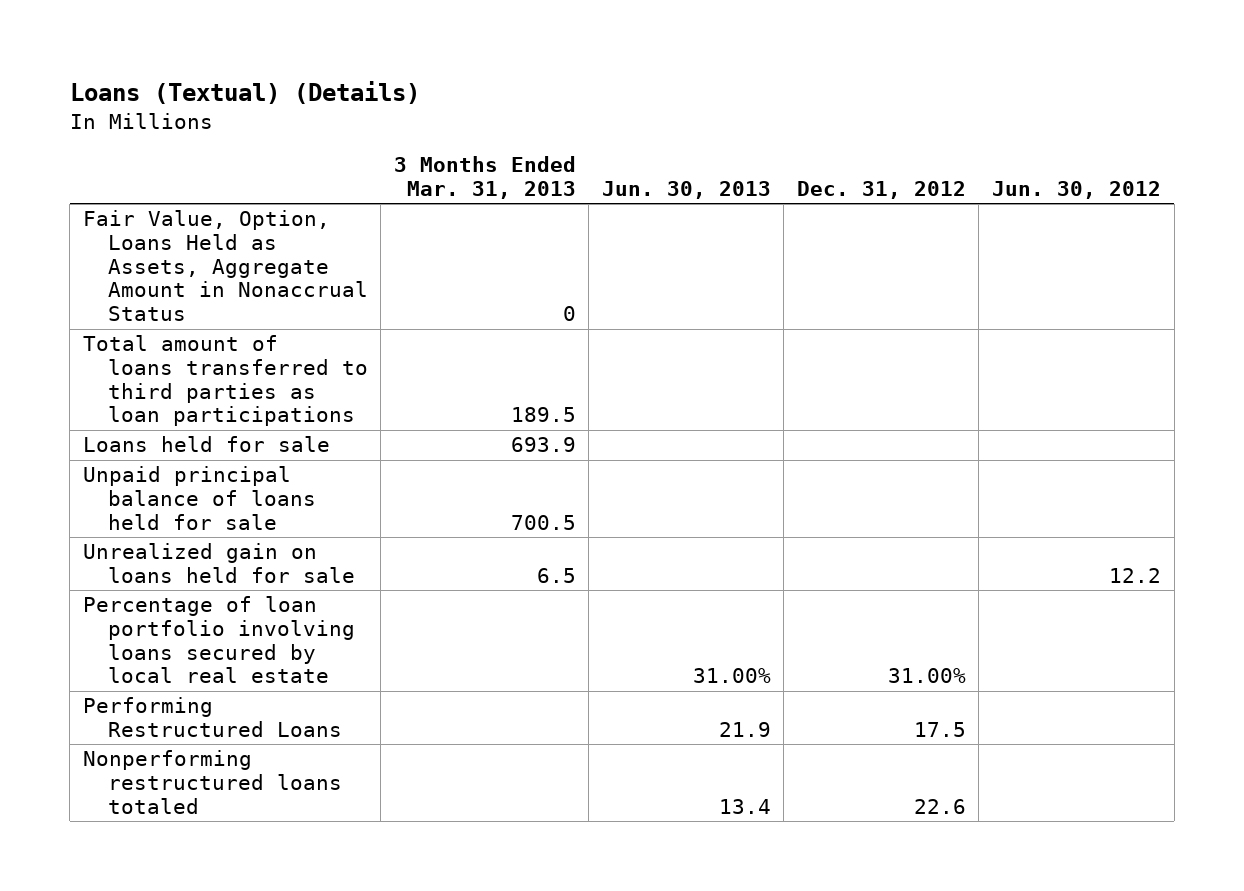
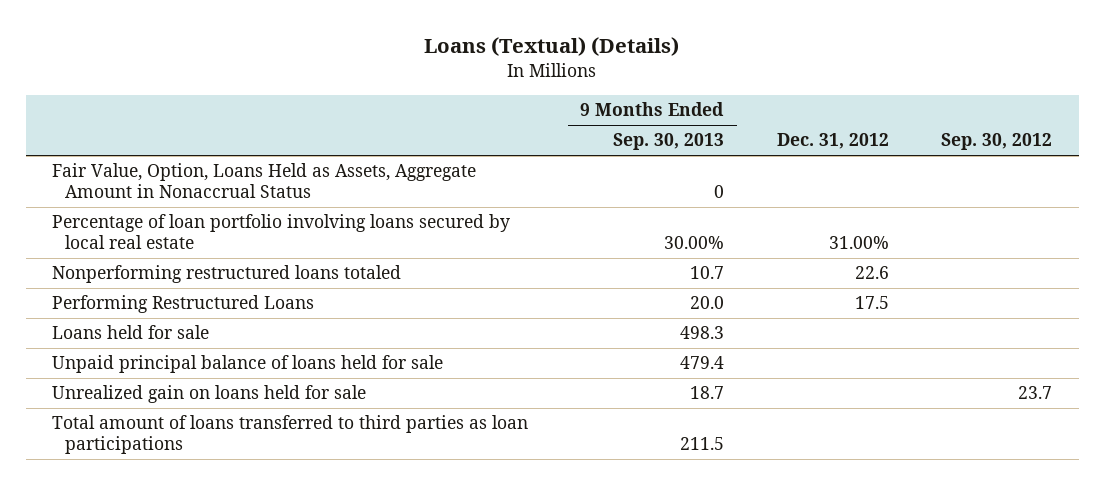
- | 3 Months Ended Mar. 31, 2013 | Jun. 30, 2013 | Dec. 31, 2012 | Jun. 30, 2012
+ | 9 Months Ended Sep. 30, 2013 | Dec. 31, 2012 | Sep. 30, 2012
moved up: Percentage of loan portfolio involving loans secured by local real estate | 30.00% | 31.00% |
moved up: Nonperforming restructured loans totaled | 10.7 | 22.6 |
moved up: Performing Restructured Loans | 20.0 | 17.5 |
moved down: Total amount of loans transferred to third parties as loan participations | 211.5 | |

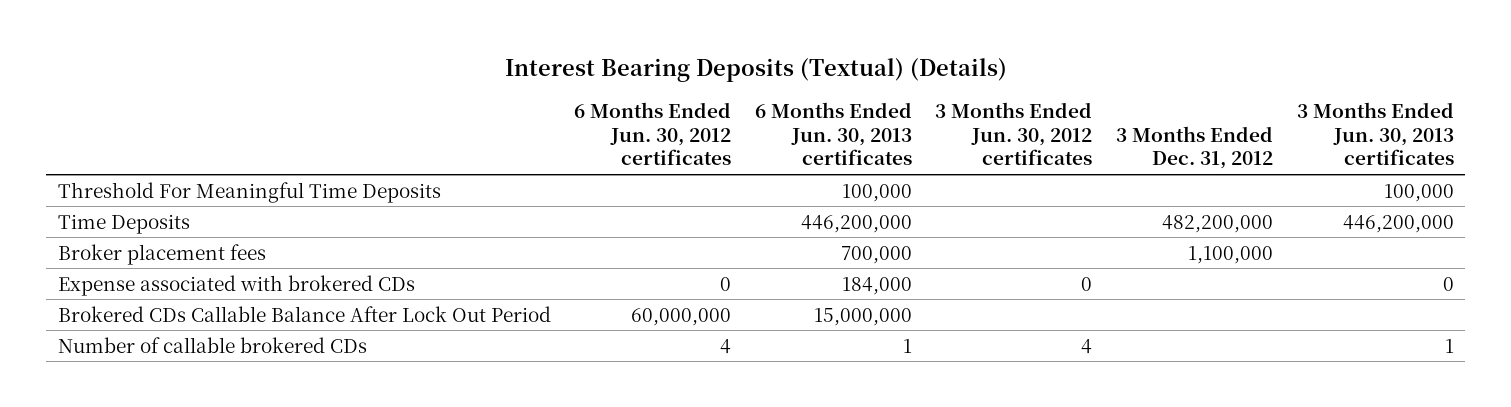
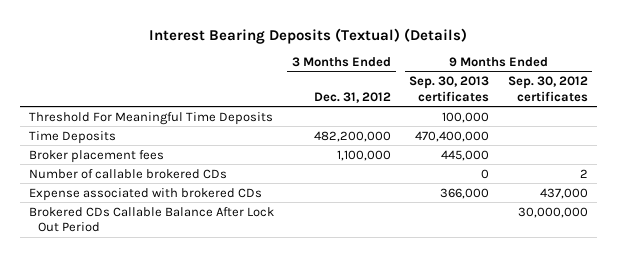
- | 6 Months Ended Jun. 30, 2012 certificates | 6 Months Ended Jun. 30, 2013 certificates | 3 Months Ended Jun. 30, 2012 certificates | 3 Months Ended Dec. 31, 2012 | 3 Months Ended Jun. 30, 2013 certificates
+ | 3 Months Ended Dec. 31, 2012 | 9 Months Ended Sep. 30, 2013 certificates | 9 Months Ended Sep. 30, 2012 certificates
moved up: Number of callable brokered CDs | | 0 | 2

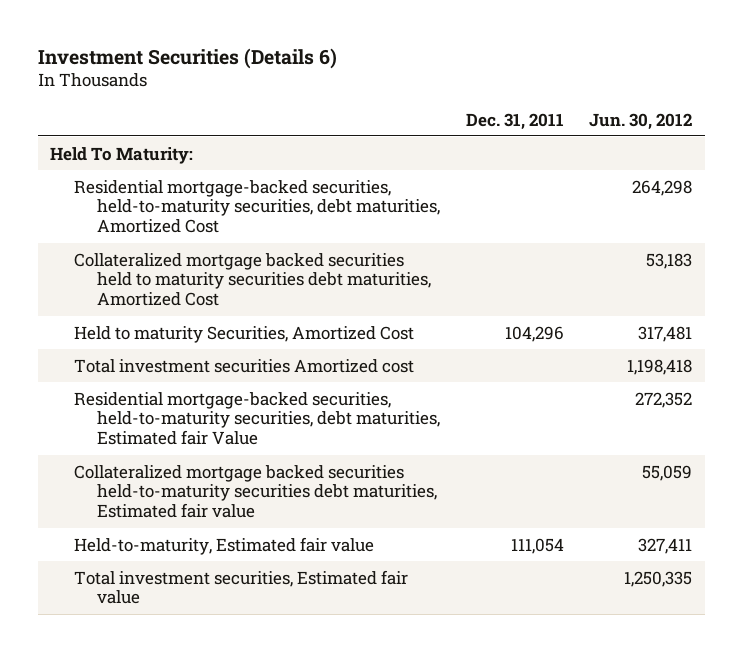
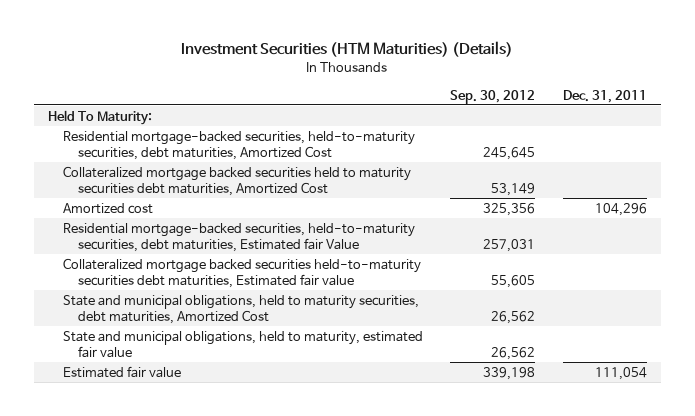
- Investment Securities (Details 6)
+ Investment Securities (HTM Maturities) (Details)
- | Dec. 31, 2011 | Jun. 30, 2012
+ | Sep. 30, 2012 | Dec. 31, 2011
- Held to maturity Securities, Amortized Cost | 104,296 | 317,481
- Total investment securities Amortized cost | | 1,198,418
+ Amortized cost | 325,356 | 104,296
- Held-to-maturity, Estimated fair value | 111,054 | 327,411
- Total investment securities, Estimated fair value | | 1,250,335
+ State and municipal obligations, held to maturity securities, debt maturities, Amortized Cost | 26,562 |
+ State and municipal obligations, held to maturity, estimated fair value | 26,562 |
+ Estimated fair value | 339,198 | 111,054

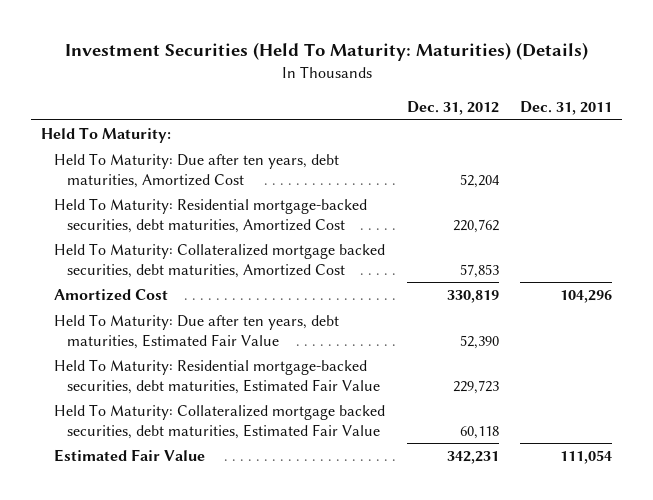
- Investment Securities (HTM Maturities) (Details)
+ Investment Securities (Held To Maturity: Maturities) (Details)
- | Sep. 30, 2012 | Dec. 31, 2011
+ | Dec. 31, 2012 | Dec. 31, 2011
- Residential mortgage-backed securities, held-to-maturity securities, debt maturities, Amortized Cost | 245,645 |
- Collateralized mortgage backed securities held to maturity securities debt maturities, Amortized Cost | 53,149 |
- Amortized cost | 325,356 | 104,296
- Residential mortgage-backed securities, held-to-maturity securities, debt maturities, Estimated fair Value | 257,031 |
- Collateralized mortgage backed securities held-to-maturity securities debt maturities, Estimated fair value | 55,605 |
- State and municipal obligations, held to maturity securities, debt maturities, Amortized Cost | 26,562 |
- State and municipal obligations, held to maturity, estimated fair value | 26,562 |
- Estimated fair value | 339,198 | 111,054
+ Held To Maturity: Due after ten years, debt maturities, Amortized Cost | 52,204 |
+ Held To Maturity: Residential mortgage-backed securities, debt maturities, Amortized Cost | 220,762 |
+ Held To Maturity: Collateralized mortgage backed securities, debt maturities, Amortized Cost | 57,853 |
+ Amortized Cost | 330,819 | 104,296
+ Held To Maturity: Due after ten years, debt maturities, Estimated Fair Value | 52,390 |
+ Held To Maturity: Residential mortgage-backed securities, debt maturities, Estimated Fair Value | 229,723 |
+ Held To Maturity: Collateralized mortgage backed securities, debt maturities, Estimated Fair Value | 60,118 |
+ Estimated Fair Value | 342,231 | 111,054

